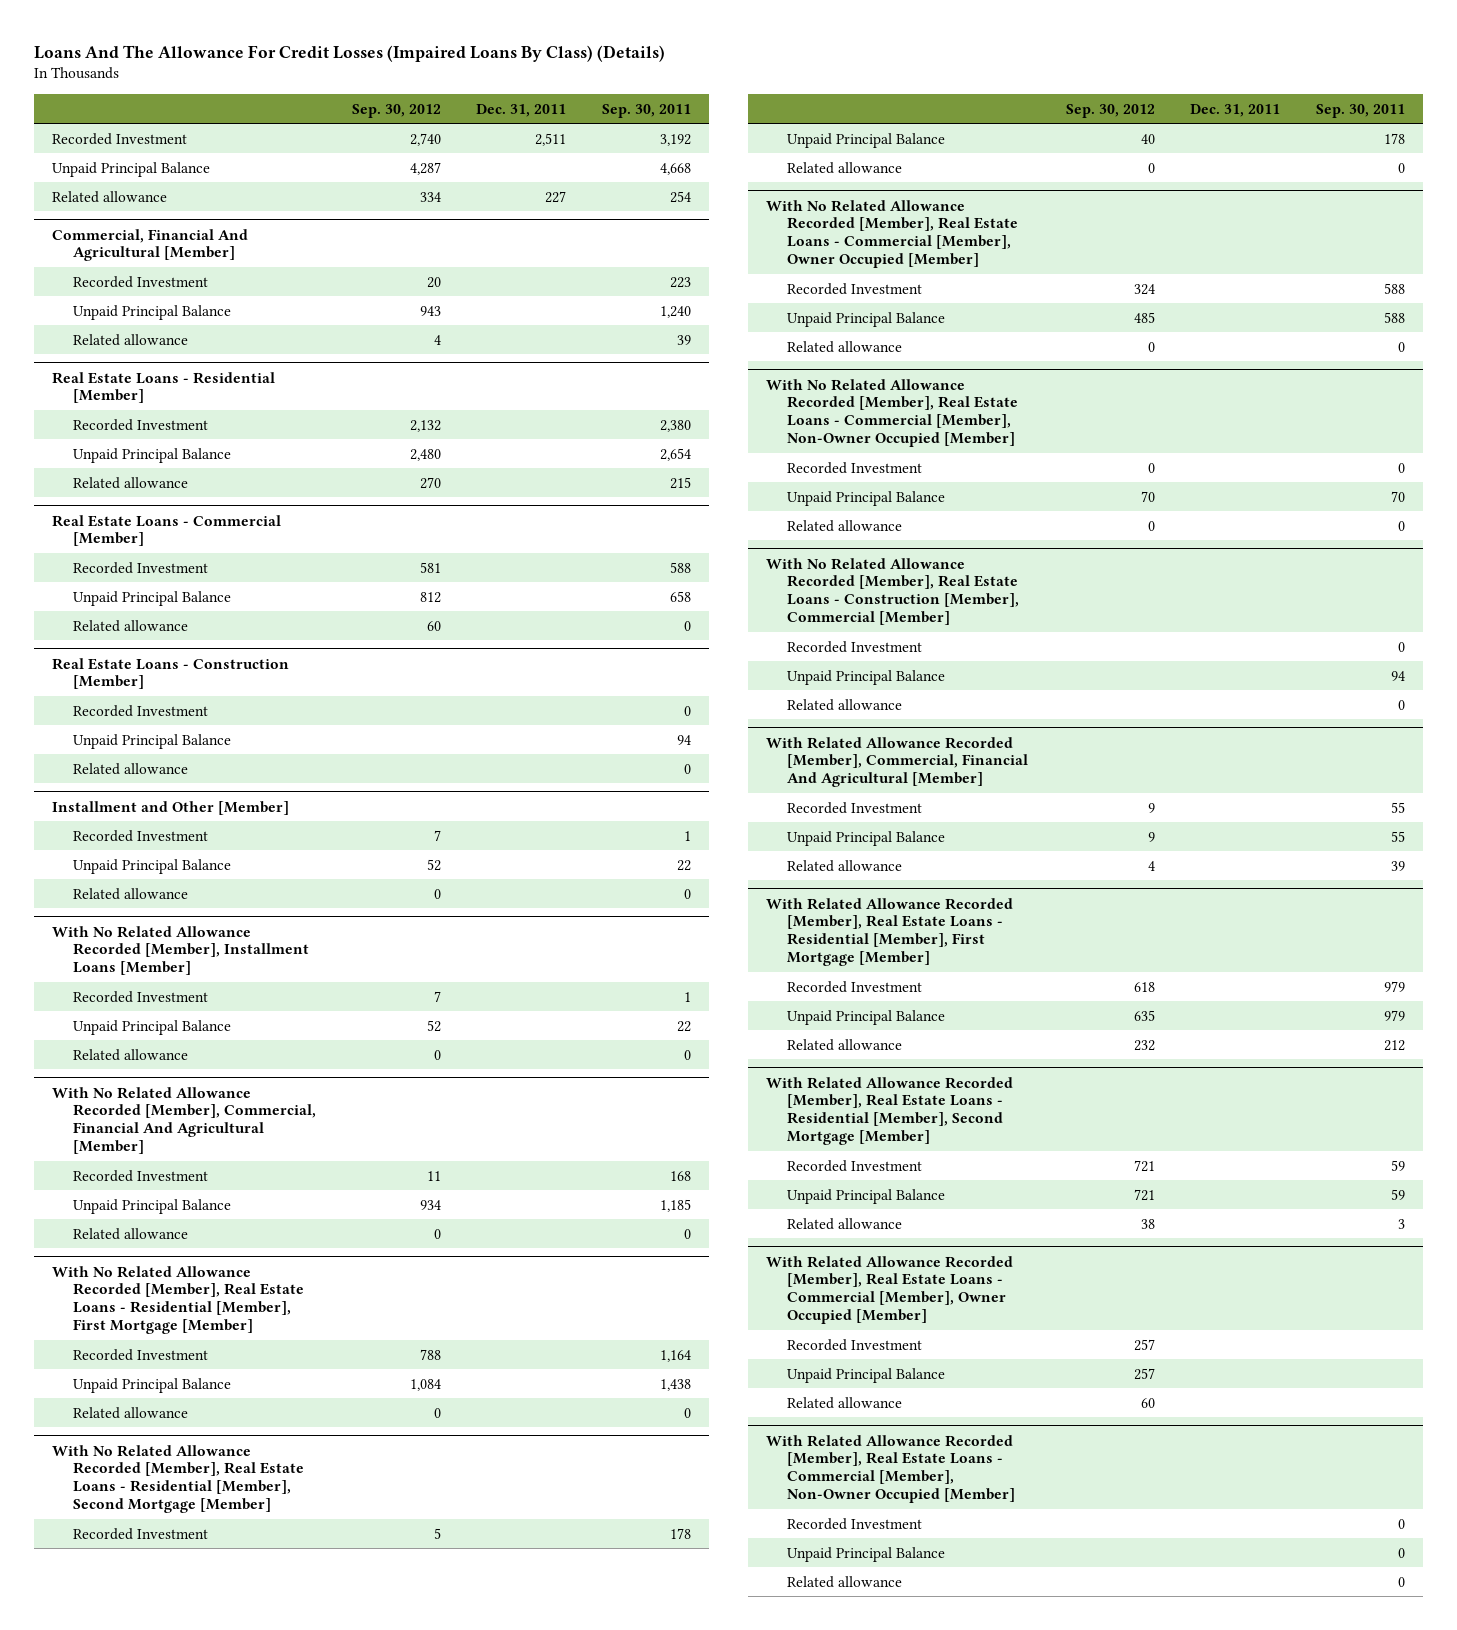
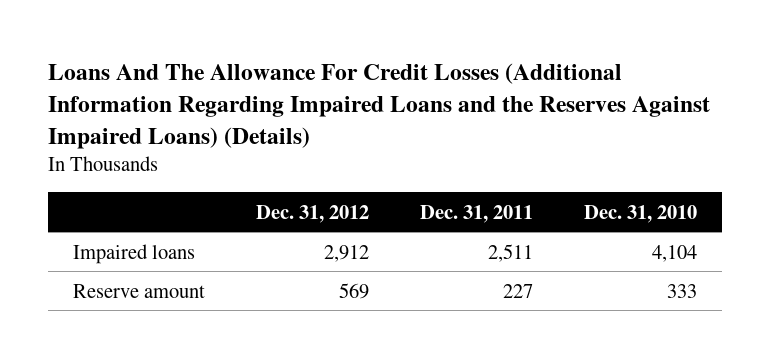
- Loans And The Allowance For Credit Losses (Impaired Loans By Class) (Details)
+ Loans And The Allowance For Credit Losses (Additional Information Regarding Impaired Loans and the Reserves Against Impaired Loans) (Details)
- | Sep. 30, 2012 | Dec. 31, 2011 | Sep. 30, 2011
+ | Dec. 31, 2012 | Dec. 31, 2011 | Dec. 31, 2010
- Recorded Investment | 2,740 | 2,511 | 3,192
- Unpaid Principal Balance | 4,287 | | 4,668
- Related allowance | 334 | 227 | 254
- Commercial, Financial And Agricultural [Member]
- Recorded Investment | 20 | | 223
- Unpaid Principal Balance | 943 | | 1,240
- Related allowance | 4 | | 39
- Real Estate Loans - Residential [Member]
- Recorded Investment | 2,132 | | 2,380
- Unpaid Principal Balance | 2,480 | | 2,654
- Related allowance | 270 | | 215
- Real Estate Loans - Commercial [Member]
- Recorded Investment | 581 | | 588
- Unpaid Principal Balance | 812 | | 658
- Related allowance | 60 | | 0
- Real Estate Loans - Construction [Member]
- Recorded Investment | | | 0
- Unpaid Principal Balance | | | 94
- Related allowance | | | 0
- Installment and Other [Member]
- Recorded Investment | 7 | | 1
- Unpaid Principal Balance | 52 | | 22
- Related allowance | 0 | | 0
- With No Related Allowance Recorded [Member], Installment Loans [Member]
- Recorded Investment | 7 | | 1
- Unpaid Principal Balance | 52 | | 22
- Related allowance | 0 | | 0
- With No Related Allowance Recorded [Member], Commercial, Financial And Agricultural [Member]
- Recorded Investment | 11 | | 168
- Unpaid Principal Balance | 934 | | 1,185
- Related allowance | 0 | | 0
- With No Related Allowance Recorded [Member], Real Estate Loans - Residential [Member], First Mortgage [Member]
- Recorded Investment | 788 | | 1,164
- Unpaid Principal Balance | 1,084 | | 1,438
- Related allowance | 0 | | 0
- With No Related Allowance Recorded [Member], Real Estate Loans - Residential [Member], Second Mortgage [Member]
- Recorded Investment | 5 | | 178
- Unpaid Principal Balance | 40 | | 178
- Related allowance | 0 | | 0
- With No Related Allowance Recorded [Member], Real Estate Loans - Commercial [Member], Owner Occupied [Member]
- Recorded Investment | 324 | | 588
- Unpaid Principal Balance | 485 | | 588
- Related allowance | 0 | | 0
- With No Related Allowance Recorded [Member], Real Estate Loans - Commercial [Member], Non-Owner Occupied [Member]
- Recorded Investment | 0 | | 0
- Unpaid Principal Balance | 70 | | 70
- Related allowance | 0 | | 0
- With No Related Allowance Recorded [Member], Real Estate Loans - Construction [Member], Commercial [Member]
- Recorded Investment | | | 0
- Unpaid Principal Balance | | | 94
- Related allowance | | | 0
- With Related Allowance Recorded [Member], Commercial, Financial And Agricultural [Member]
- Recorded Investment | 9 | | 55
- Unpaid Principal Balance | 9 | | 55
- Related allowance | 4 | | 39
- With Related Allowance Recorded [Member], Real Estate Loans - Residential [Member], First Mortgage [Member]
- Recorded Investment | 618 | | 979
- Unpaid Principal Balance | 635 | | 979
- Related allowance | 232 | | 212
- With Related Allowance Recorded [Member], Real Estate Loans - Residential [Member], Second Mortgage [Member]
- Recorded Investment | 721 | | 59
- Unpaid Principal Balance | 721 | | 59
- Related allowance | 38 | | 3
- With Related Allowance Recorded [Member], Real Estate Loans - Commercial [Member], Owner Occupied [Member]
- Recorded Investment | 257 | |
- Unpaid Principal Balance | 257 | |
- Related allowance | 60 | |
- With Related Allowance Recorded [Member], Real Estate Loans - Commercial [Member], Non-Owner Occupied [Member]
- Recorded Investment | | | 0
- Unpaid Principal Balance | | | 0
- Related allowance | | | 0
+ Impaired loans | 2,912 | 2,511 | 4,104
+ Reserve amount | 569 | 227 | 333

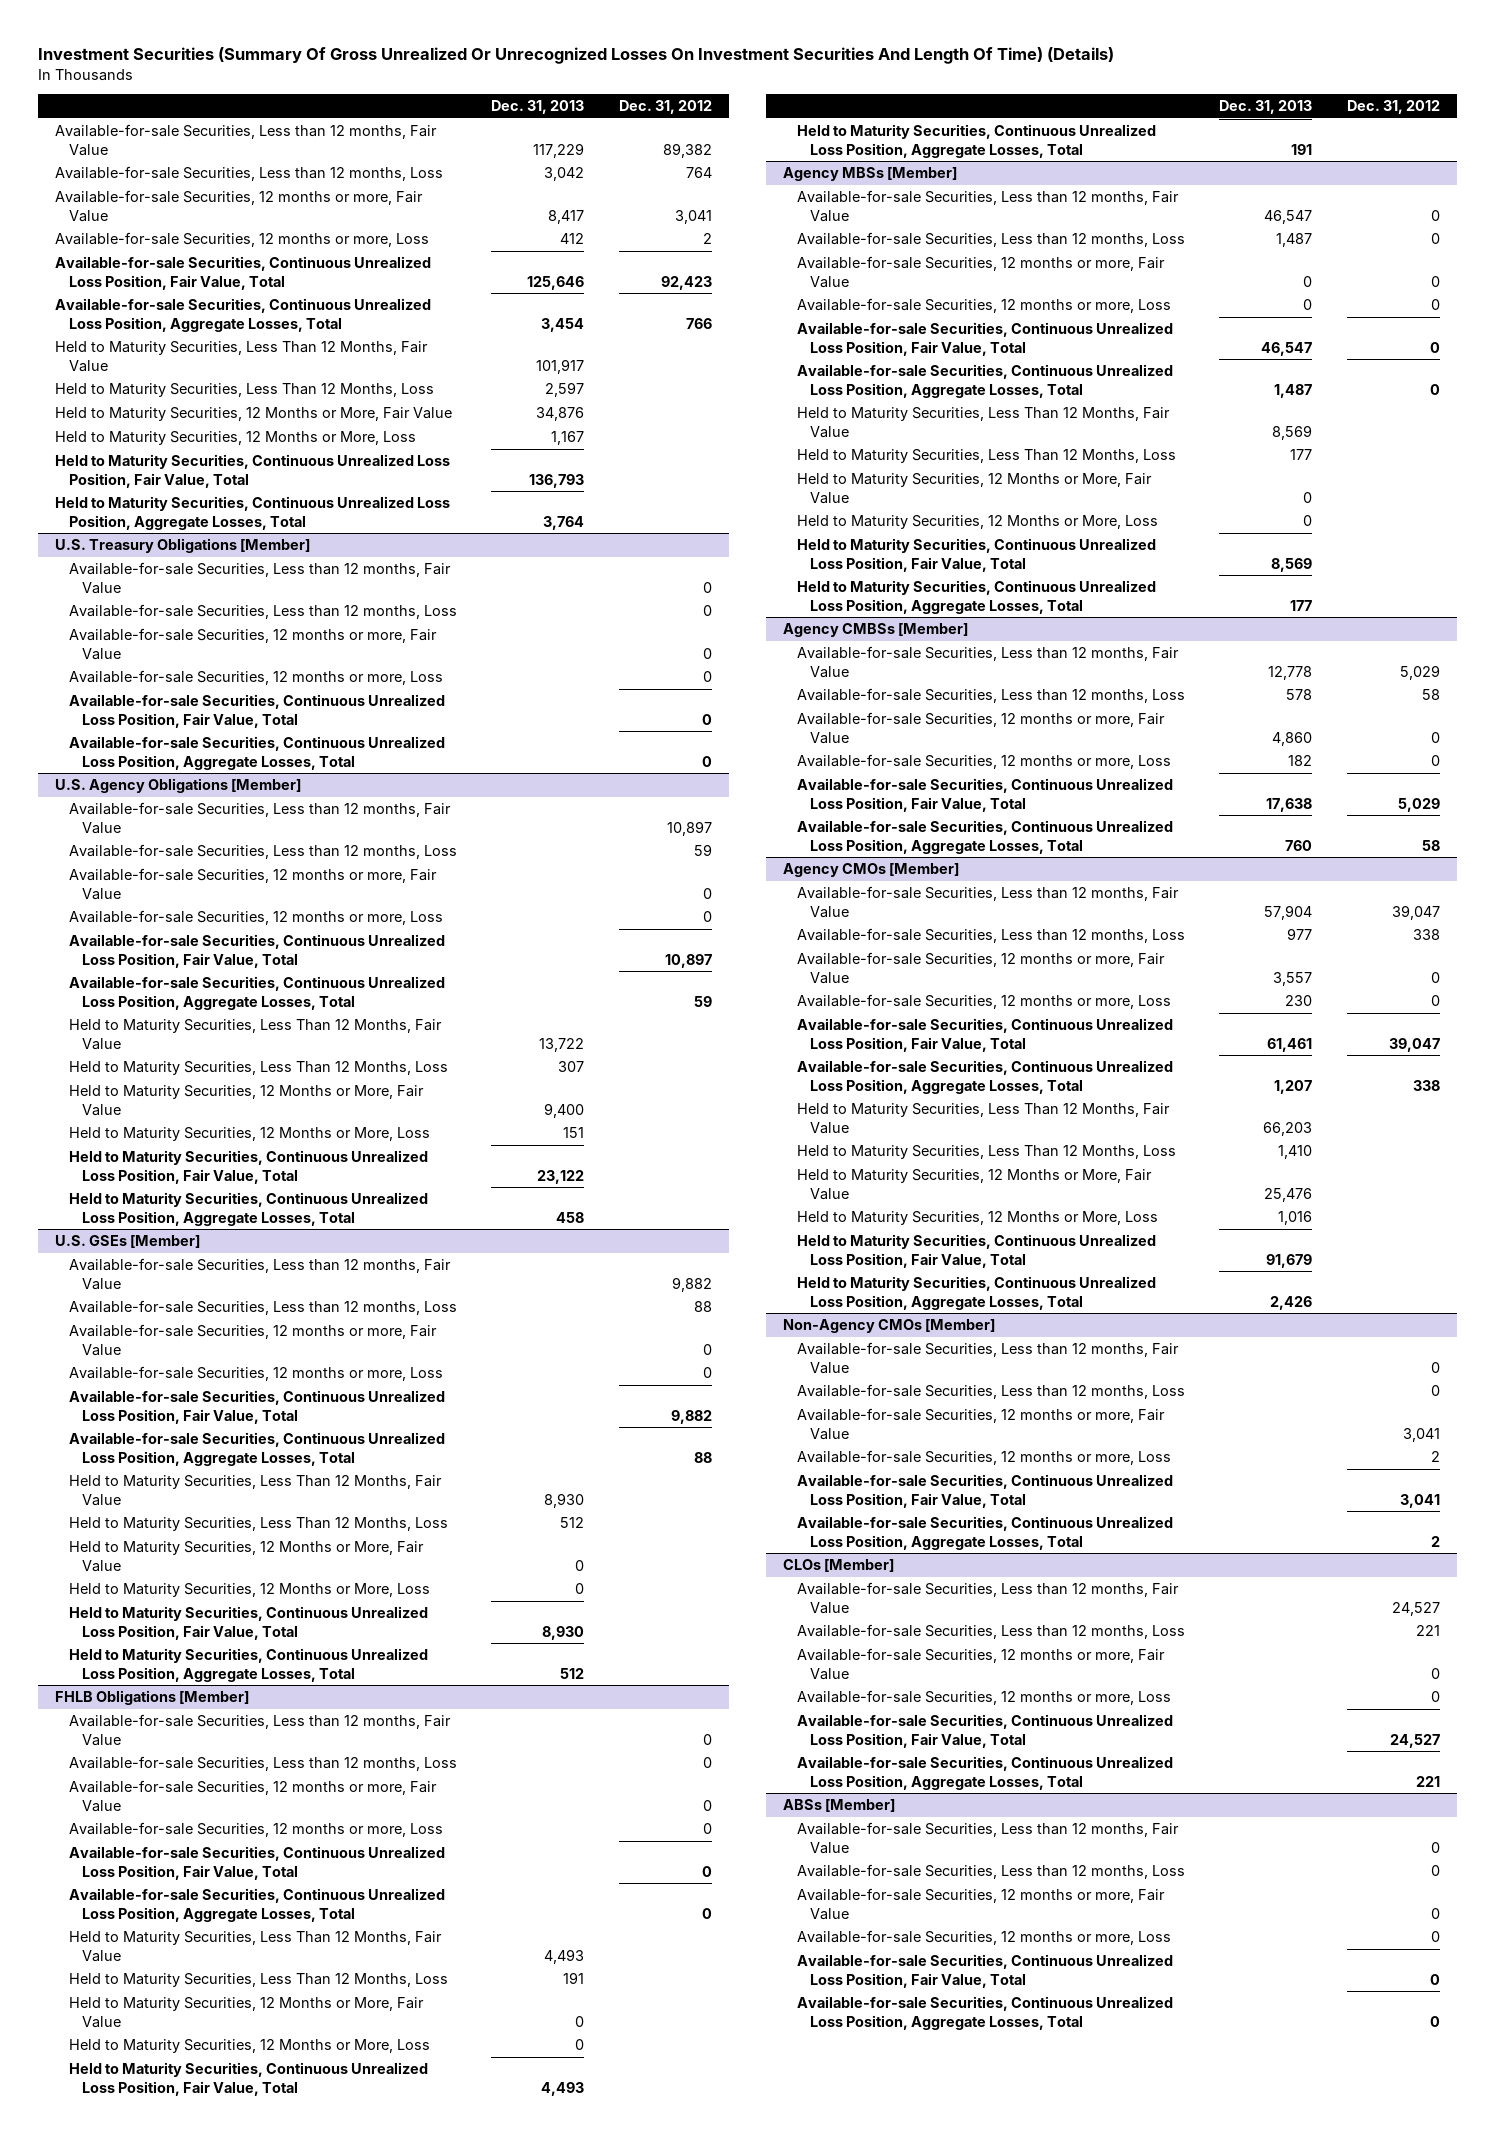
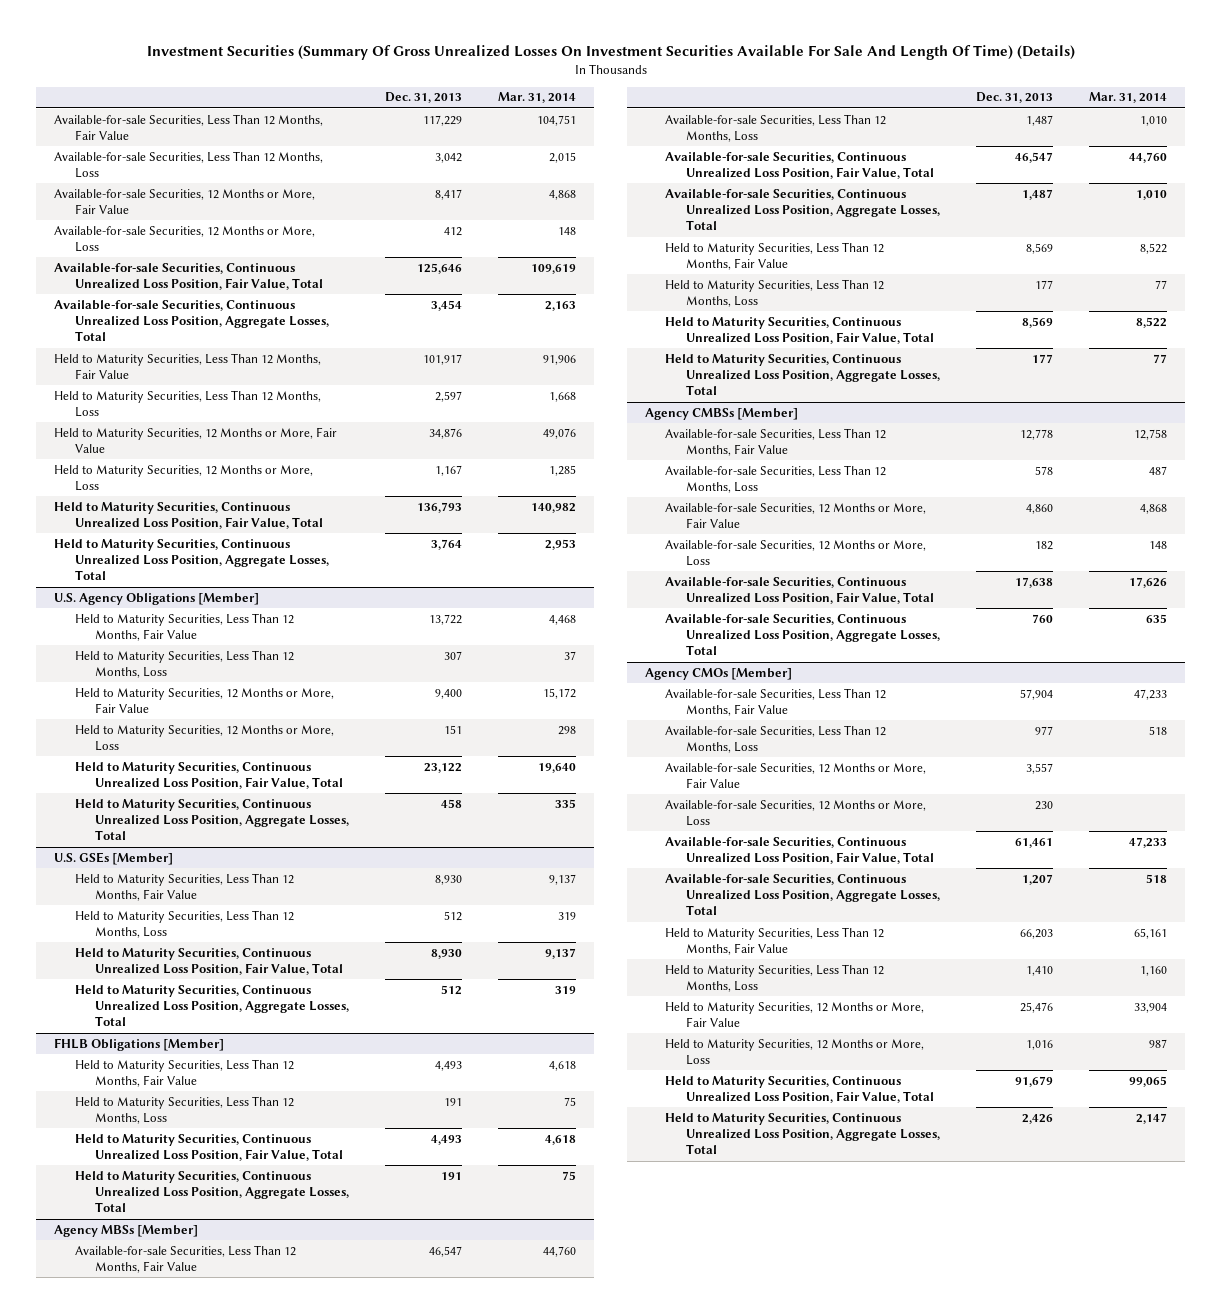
- Investment Securities (Summary Of Gross Unrealized Or Unrecognized Losses On Investment Securities And Length Of Time) (Details)
+ Investment Securities (Summary Of Gross Unrealized Losses On Investment Securities Available For Sale And Length Of Time) (Details)
- | Dec. 31, 2013 | Dec. 31, 2012
+ | Dec. 31, 2013 | Mar. 31, 2014
- Available-for-sale Securities, Less than 12 months, Fair Value | 117,229 | 89,382
- Available-for-sale Securities, Less than 12 months, Loss | 3,042 | 764
- Available-for-sale Securities, 12 months or more, Fair Value | 8,417 | 3,041
- Available-for-sale Securities, 12 months or more, Loss | 412 | 2
+ Available-for-sale Securities, Less Than 12 Months, Fair Value | 117,229 | 104,751
+ Available-for-sale Securities, Less Than 12 Months, Loss | 3,042 | 2,015
+ Available-for-sale Securities, 12 Months or More, Fair Value | 8,417 | 4,868
+ Available-for-sale Securities, 12 Months or More, Loss | 412 | 148
- U.S. Treasury Obligations [Member]
- Available-for-sale Securities, Less than 12 months, Fair Value | | 0
- Available-for-sale Securities, Less than 12 months, Loss | | 0
- Available-for-sale Securities, 12 months or more, Fair Value | | 0
- Available-for-sale Securities, 12 months or more, Loss | | 0
- Available-for-sale Securities, Continuous Unrealized Loss Position, Fair Value, Total | | 0
- Available-for-sale Securities, Continuous Unrealized Loss Position, Aggregate Losses, Total | | 0
@ U.S. Agency Obligations [Member]
- Available-for-sale Securities, Less than 12 months, Fair Value | | 10,897
- Available-for-sale Securities, Less than 12 months, Loss | | 59
- Available-for-sale Securities, 12 months or more, Fair Value | | 0
- Available-for-sale Securities, 12 months or more, Loss | | 0
- Available-for-sale Securities, Continuous Unrealized Loss Position, Fair Value, Total | | 10,897
- Available-for-sale Securities, Continuous Unrealized Loss Position, Aggregate Losses, Total | | 59
@ U.S. GSEs [Member]
- Available-for-sale Securities, Less than 12 months, Fair Value | | 9,882
- Available-for-sale Securities, Less than 12 months, Loss | | 88
- Available-for-sale Securities, 12 months or more, Fair Value | | 0
- Available-for-sale Securities, 12 months or more, Loss | | 0
- Available-for-sale Securities, Continuous Unrealized Loss Position, Fair Value, Total | | 9,882
- Available-for-sale Securities, Continuous Unrealized Loss Position, Aggregate Losses, Total | | 88
- Held to Maturity Securities, 12 Months or More, Fair Value | 0 |
- Held to Maturity Securities, 12 Months or More, Loss | 0 |
@ FHLB Obligations [Member]
- Available-for-sale Securities, Less than 12 months, Fair Value | | 0
- Available-for-sale Securities, Less than 12 months, Loss | | 0
- Available-for-sale Securities, 12 months or more, Fair Value | | 0
- Available-for-sale Securities, 12 months or more, Loss | | 0
- Available-for-sale Securities, Continuous Unrealized Loss Position, Fair Value, Total | | 0
- Available-for-sale Securities, Continuous Unrealized Loss Position, Aggregate Losses, Total | | 0
- Held to Maturity Securities, 12 Months or More, Fair Value | 0 |
- Held to Maturity Securities, 12 Months or More, Loss | 0 |
@ Agency MBSs [Member]
- Available-for-sale Securities, Less than 12 months, Fair Value | 46,547 | 0
- Available-for-sale Securities, Less than 12 months, Loss | 1,487 | 0
- Available-for-sale Securities, 12 months or more, Fair Value | 0 | 0
- Available-for-sale Securities, 12 months or more, Loss | 0 | 0
+ Available-for-sale Securities, Less Than 12 Months, Fair Value | 46,547 | 44,760
+ Available-for-sale Securities, Less Than 12 Months, Loss | 1,487 | 1,010
- Held to Maturity Securities, 12 Months or More, Fair Value | 0 |
- Held to Maturity Securities, 12 Months or More, Loss | 0 |
@ Agency CMBSs [Member]
- Available-for-sale Securities, Less than 12 months, Fair Value | 12,778 | 5,029
- Available-for-sale Securities, Less than 12 months, Loss | 578 | 58
- Available-for-sale Securities, 12 months or more, Fair Value | 4,860 | 0
- Available-for-sale Securities, 12 months or more, Loss | 182 | 0
+ Available-for-sale Securities, Less Than 12 Months, Fair Value | 12,778 | 12,758
+ Available-for-sale Securities, Less Than 12 Months, Loss | 578 | 487
+ Available-for-sale Securities, 12 Months or More, Fair Value | 4,860 | 4,868
+ Available-for-sale Securities, 12 Months or More, Loss | 182 | 148
@ Agency CMOs [Member]
- Available-for-sale Securities, Less than 12 months, Fair Value | 57,904 | 39,047
- Available-for-sale Securities, Less than 12 months, Loss | 977 | 338
- Available-for-sale Securities, 12 months or more, Fair Value | 3,557 | 0
- Available-for-sale Securities, 12 months or more, Loss | 230 | 0
+ Available-for-sale Securities, Less Than 12 Months, Fair Value | 57,904 | 47,233
+ Available-for-sale Securities, Less Than 12 Months, Loss | 977 | 518
+ Available-for-sale Securities, 12 Months or More, Fair Value | 3,557 |
+ Available-for-sale Securities, 12 Months or More, Loss | 230 |
- Non-Agency CMOs [Member]
- Available-for-sale Securities, Less than 12 months, Fair Value | | 0
- Available-for-sale Securities, Less than 12 months, Loss | | 0
- Available-for-sale Securities, 12 months or more, Fair Value | | 3,041
- Available-for-sale Securities, 12 months or more, Loss | | 2
- Available-for-sale Securities, Continuous Unrealized Loss Position, Fair Value, Total | | 3,041
- Available-for-sale Securities, Continuous Unrealized Loss Position, Aggregate Losses, Total | | 2
- CLOs [Member]
- Available-for-sale Securities, Less than 12 months, Fair Value | | 24,527
- Available-for-sale Securities, Less than 12 months, Loss | | 221
- Available-for-sale Securities, 12 months or more, Fair Value | | 0
- Available-for-sale Securities, 12 months or more, Loss | | 0
- Available-for-sale Securities, Continuous Unrealized Loss Position, Fair Value, Total | | 24,527
- Available-for-sale Securities, Continuous Unrealized Loss Position, Aggregate Losses, Total | | 221
- ABSs [Member]
- Available-for-sale Securities, Less than 12 months, Fair Value | | 0
- Available-for-sale Securities, Less than 12 months, Loss | | 0
- Available-for-sale Securities, 12 months or more, Fair Value | | 0
- Available-for-sale Securities, 12 months or more, Loss | | 0
- Available-for-sale Securities, Continuous Unrealized Loss Position, Fair Value, Total | | 0
- Available-for-sale Securities, Continuous Unrealized Loss Position, Aggregate Losses, Total | | 0

